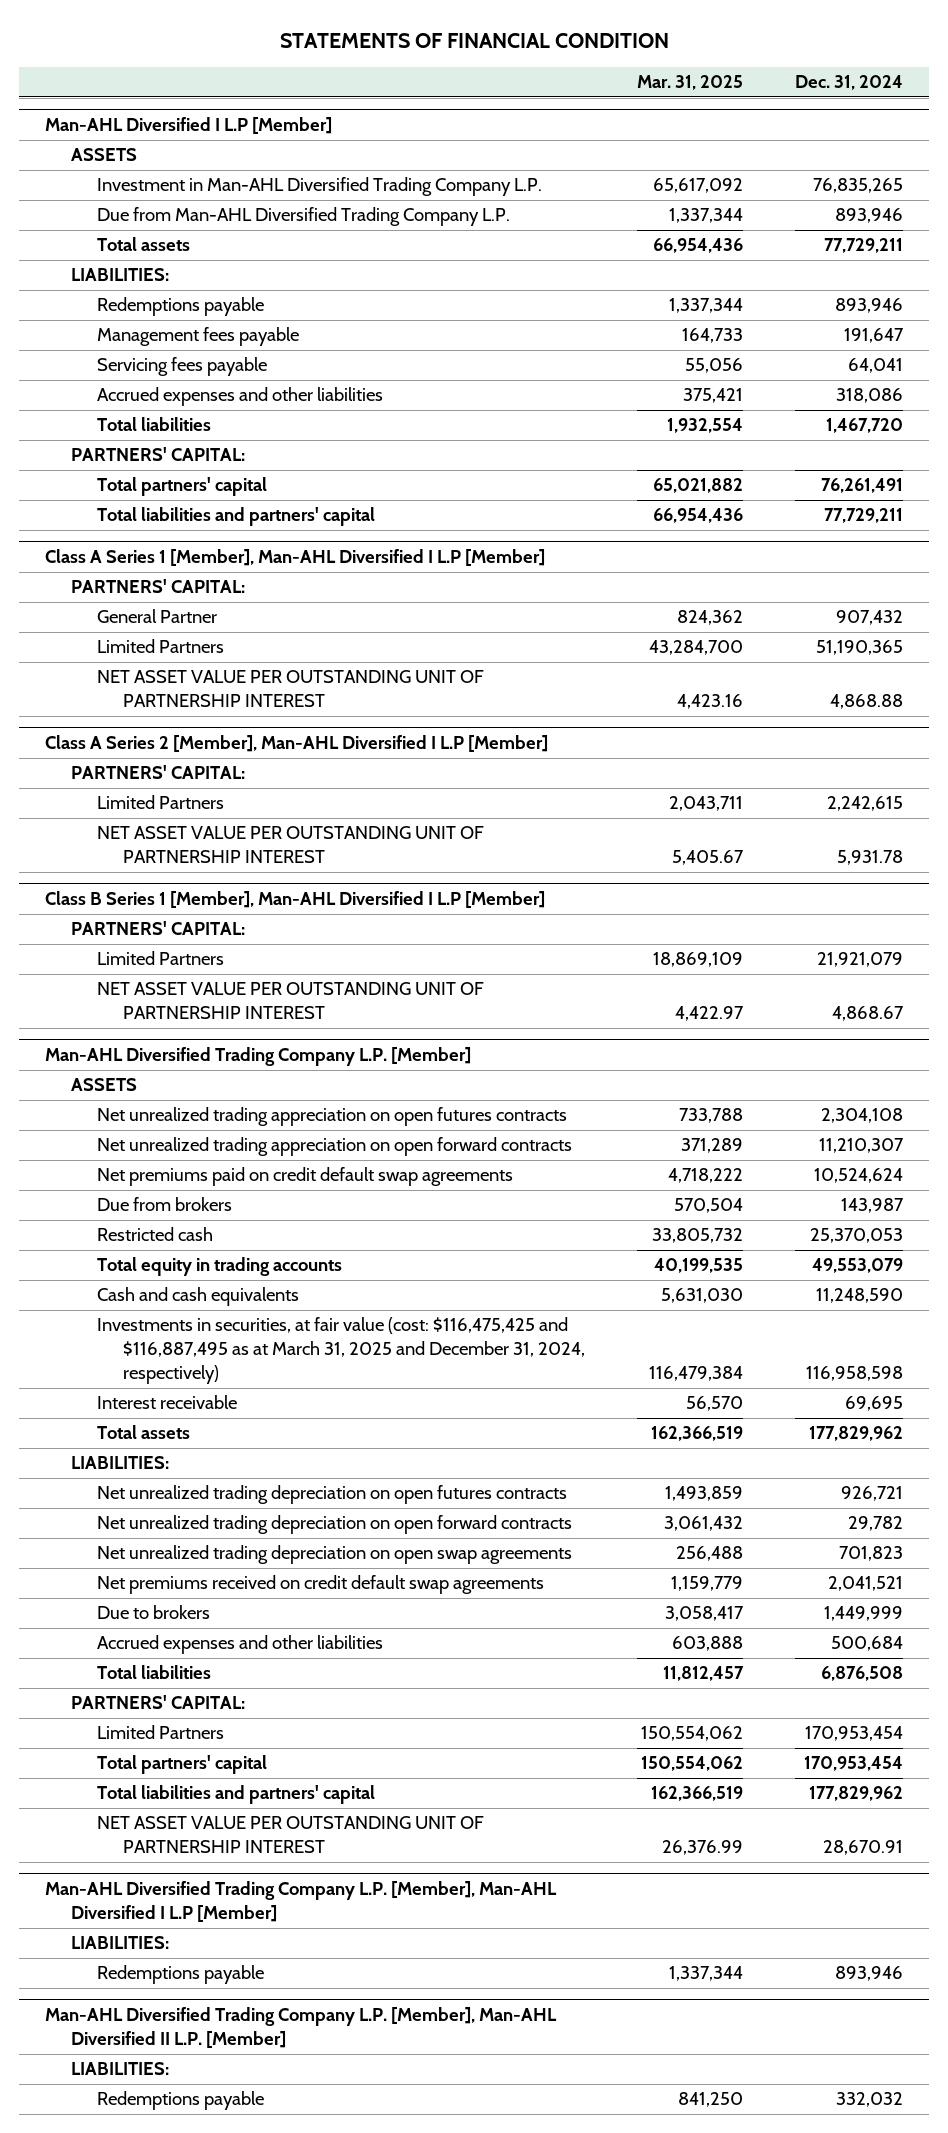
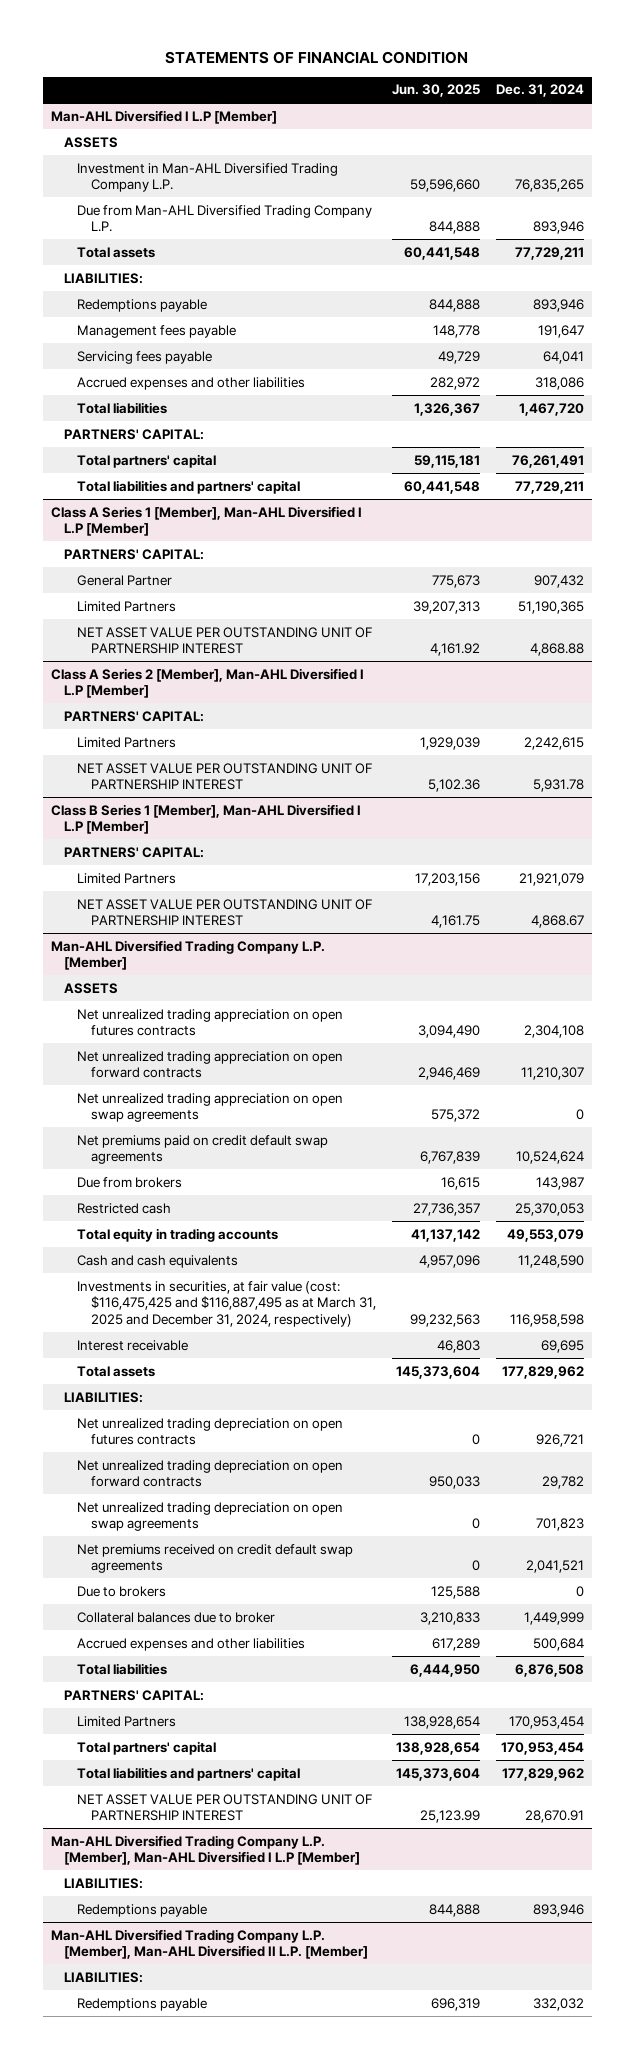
- | Mar. 31, 2025 | Dec. 31, 2024
+ | Jun. 30, 2025 | Dec. 31, 2024
@ Man-AHL Diversified Trading Company L.P. [Member]
+ Net unrealized trading appreciation on open swap agreements | 575,372 | 0
- Due to brokers | 3,058,417 | 1,449,999
+ Due to brokers | 125,588 | 0
+ Collateral balances due to broker | 3,210,833 | 1,449,999

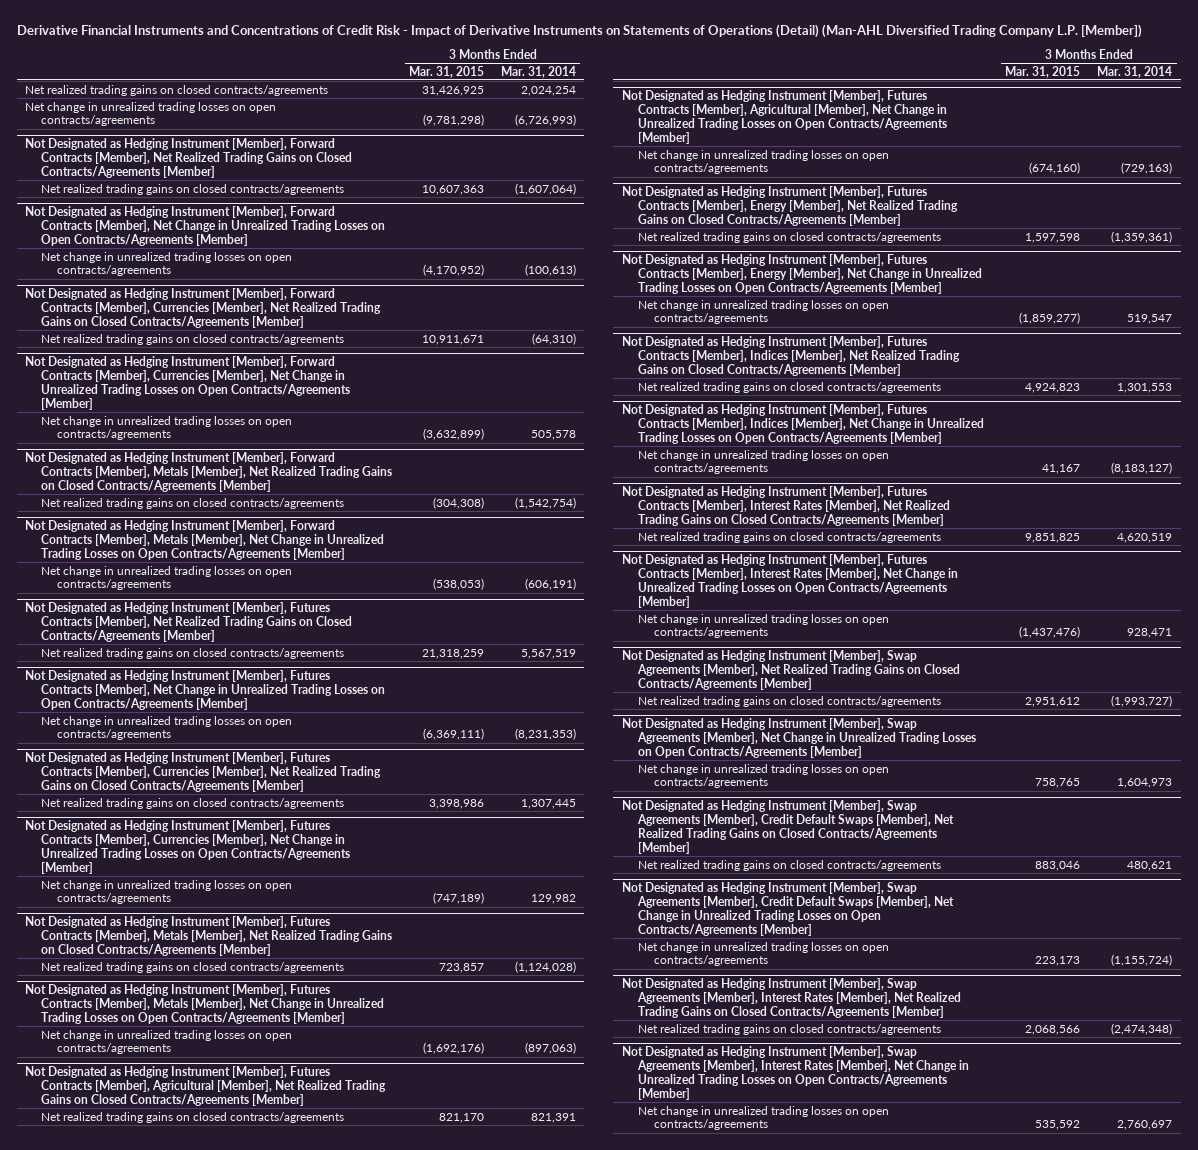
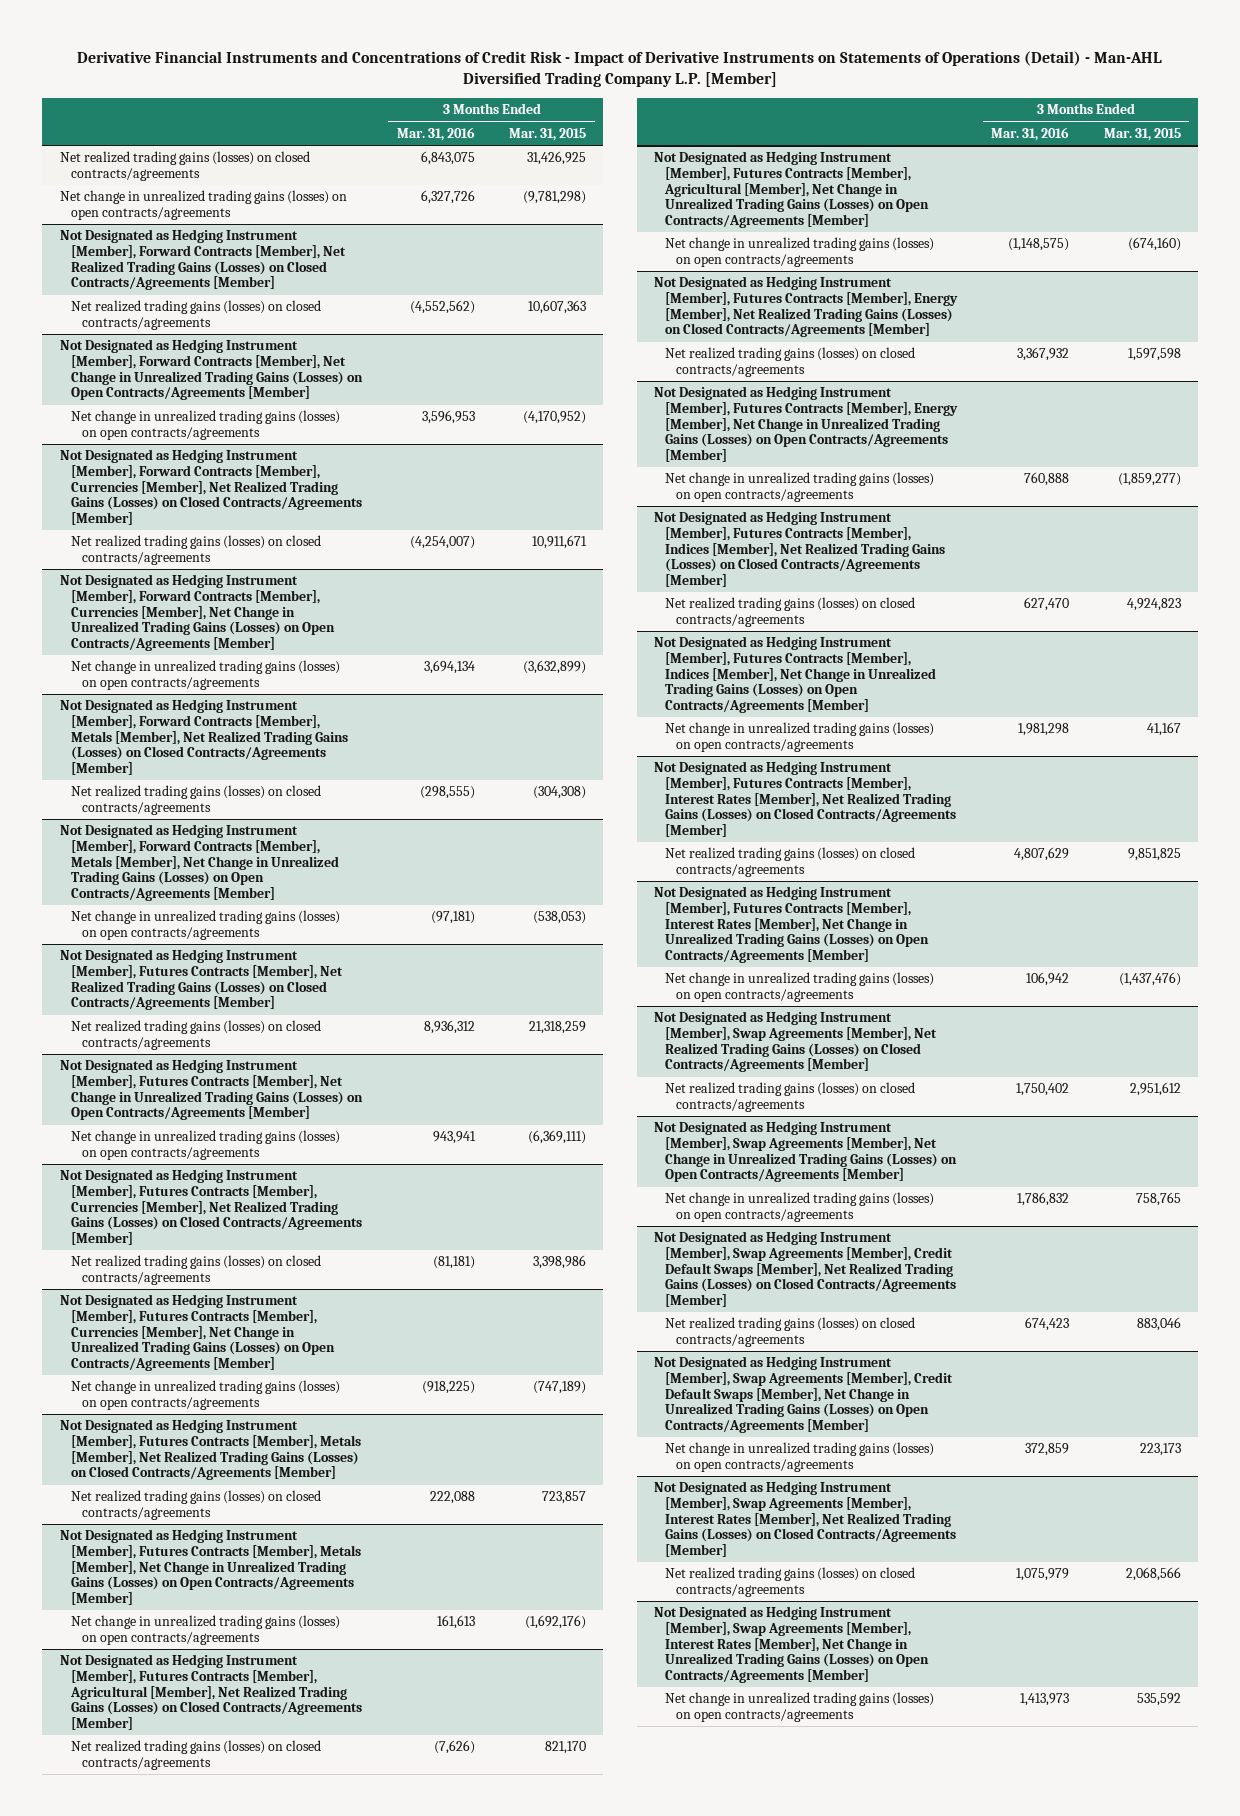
- Derivative Financial Instruments and Concentrations of Credit Risk - Impact of Derivative Instruments on Statements of Operations (Detail) (Man-AHL Diversified Trading Company L.P. [Member])
+ Derivative Financial Instruments and Concentrations of Credit Risk - Impact of Derivative Instruments on Statements of Operations (Detail) - Man-AHL Diversified Trading Company L.P. [Member]
- | 3 Months Ended Mar. 31, 2015 | 3 Months Ended Mar. 31, 2014
+ | 3 Months Ended Mar. 31, 2016 | 3 Months Ended Mar. 31, 2015
- Net realized trading gains on closed contracts/agreements | 31,426,925 | 2,024,254
- Net change in unrealized trading losses on open contracts/agreements | (9,781,298) | (6,726,993)
- Not Designated as Hedging Instrument [Member], Forward Contracts [Member], Net Realized Trading Gains on Closed Contracts/Agreements [Member]
- Net realized trading gains on closed contracts/agreements | 10,607,363 | (1,607,064)
- Not Designated as Hedging Instrument [Member], Forward Contracts [Member], Net Change in Unrealized Trading Losses on Open Contracts/Agreements [Member]
- Net change in unrealized trading losses on open contracts/agreements | (4,170,952) | (100,613)
- Not Designated as Hedging Instrument [Member], Forward Contracts [Member], Currencies [Member], Net Realized Trading Gains on Closed Contracts/Agreements [Member]
- Net realized trading gains on closed contracts/agreements | 10,911,671 | (64,310)
- Not Designated as Hedging Instrument [Member], Forward Contracts [Member], Currencies [Member], Net Change in Unrealized Trading Losses on Open Contracts/Agreements [Member]
- Net change in unrealized trading losses on open contracts/agreements | (3,632,899) | 505,578
- Not Designated as Hedging Instrument [Member], Forward Contracts [Member], Metals [Member], Net Realized Trading Gains on Closed Contracts/Agreements [Member]
- Net realized trading gains on closed contracts/agreements | (304,308) | (1,542,754)
- Not Designated as Hedging Instrument [Member], Forward Contracts [Member], Metals [Member], Net Change in Unrealized Trading Losses on Open Contracts/Agreements [Member]
- Net change in unrealized trading losses on open contracts/agreements | (538,053) | (606,191)
- Not Designated as Hedging Instrument [Member], Futures Contracts [Member], Net Realized Trading Gains on Closed Contracts/Agreements [Member]
- Net realized trading gains on closed contracts/agreements | 21,318,259 | 5,567,519
- Not Designated as Hedging Instrument [Member], Futures Contracts [Member], Net Change in Unrealized Trading Losses on Open Contracts/Agreements [Member]
- Net change in unrealized trading losses on open contracts/agreements | (6,369,111) | (8,231,353)
- Not Designated as Hedging Instrument [Member], Futures Contracts [Member], Currencies [Member], Net Realized Trading Gains on Closed Contracts/Agreements [Member]
- Net realized trading gains on closed contracts/agreements | 3,398,986 | 1,307,445
- Not Designated as Hedging Instrument [Member], Futures Contracts [Member], Currencies [Member], Net Change in Unrealized Trading Losses on Open Contracts/Agreements [Member]
- Net change in unrealized trading losses on open contracts/agreements | (747,189) | 129,982
- Not Designated as Hedging Instrument [Member], Futures Contracts [Member], Metals [Member], Net Realized Trading Gains on Closed Contracts/Agreements [Member]
- Net realized trading gains on closed contracts/agreements | 723,857 | (1,124,028)
- Not Designated as Hedging Instrument [Member], Futures Contracts [Member], Metals [Member], Net Change in Unrealized Trading Losses on Open Contracts/Agreements [Member]
- Net change in unrealized trading losses on open contracts/agreements | (1,692,176) | (897,063)
- Not Designated as Hedging Instrument [Member], Futures Contracts [Member], Agricultural [Member], Net Realized Trading Gains on Closed Contracts/Agreements [Member]
- Net realized trading gains on closed contracts/agreements | 821,170 | 821,391
- Not Designated as Hedging Instrument [Member], Futures Contracts [Member], Agricultural [Member], Net Change in Unrealized Trading Losses on Open Contracts/Agreements [Member]
- Net change in unrealized trading losses on open contracts/agreements | (674,160) | (729,163)
- Not Designated as Hedging Instrument [Member], Futures Contracts [Member], Energy [Member], Net Realized Trading Gains on Closed Contracts/Agreements [Member]
- Net realized trading gains on closed contracts/agreements | 1,597,598 | (1,359,361)
- Not Designated as Hedging Instrument [Member], Futures Contracts [Member], Energy [Member], Net Change in Unrealized Trading Losses on Open Contracts/Agreements [Member]
- Net change in unrealized trading losses on open contracts/agreements | (1,859,277) | 519,547
- Not Designated as Hedging Instrument [Member], Futures Contracts [Member], Indices [Member], Net Realized Trading Gains on Closed Contracts/Agreements [Member]
- Net realized trading gains on closed contracts/agreements | 4,924,823 | 1,301,553
- Not Designated as Hedging Instrument [Member], Futures Contracts [Member], Indices [Member], Net Change in Unrealized Trading Losses on Open Contracts/Agreements [Member]
- Net change in unrealized trading losses on open contracts/agreements | 41,167 | (8,183,127)
- Not Designated as Hedging Instrument [Member], Futures Contracts [Member], Interest Rates [Member], Net Realized Trading Gains on Closed Contracts/Agreements [Member]
- Net realized trading gains on closed contracts/agreements | 9,851,825 | 4,620,519
- Not Designated as Hedging Instrument [Member], Futures Contracts [Member], Interest Rates [Member], Net Change in Unrealized Trading Losses on Open Contracts/Agreements [Member]
- Net change in unrealized trading losses on open contracts/agreements | (1,437,476) | 928,471
- Not Designated as Hedging Instrument [Member], Swap Agreements [Member], Net Realized Trading Gains on Closed Contracts/Agreements [Member]
- Net realized trading gains on closed contracts/agreements | 2,951,612 | (1,993,727)
- Not Designated as Hedging Instrument [Member], Swap Agreements [Member], Net Change in Unrealized Trading Losses on Open Contracts/Agreements [Member]
- Net change in unrealized trading losses on open contracts/agreements | 758,765 | 1,604,973
- Not Designated as Hedging Instrument [Member], Swap Agreements [Member], Credit Default Swaps [Member], Net Realized Trading Gains on Closed Contracts/Agreements [Member]
- Net realized trading gains on closed contracts/agreements | 883,046 | 480,621
- Not Designated as Hedging Instrument [Member], Swap Agreements [Member], Credit Default Swaps [Member], Net Change in Unrealized Trading Losses on Open Contracts/Agreements [Member]
- Net change in unrealized trading losses on open contracts/agreements | 223,173 | (1,155,724)
- Not Designated as Hedging Instrument [Member], Swap Agreements [Member], Interest Rates [Member], Net Realized Trading Gains on Closed Contracts/Agreements [Member]
- Net realized trading gains on closed contracts/agreements | 2,068,566 | (2,474,348)
- Not Designated as Hedging Instrument [Member], Swap Agreements [Member], Interest Rates [Member], Net Change in Unrealized Trading Losses on Open Contracts/Agreements [Member]
- Net change in unrealized trading losses on open contracts/agreements | 535,592 | 2,760,697
+ Net realized trading gains (losses) on closed contracts/agreements | 6,843,075 | 31,426,925
+ Net change in unrealized trading gains (losses) on open contracts/agreements | 6,327,726 | (9,781,298)
+ Not Designated as Hedging Instrument [Member], Forward Contracts [Member], Net Realized Trading Gains (Losses) on Closed Contracts/Agreements [Member]
+ Net realized trading gains (losses) on closed contracts/agreements | (4,552,562) | 10,607,363
+ Not Designated as Hedging Instrument [Member], Forward Contracts [Member], Net Change in Unrealized Trading Gains (Losses) on Open Contracts/Agreements [Member]
+ Net change in unrealized trading gains (losses) on open contracts/agreements | 3,596,953 | (4,170,952)
+ Not Designated as Hedging Instrument [Member], Forward Contracts [Member], Currencies [Member], Net Realized Trading Gains (Losses) on Closed Contracts/Agreements [Member]
+ Net realized trading gains (losses) on closed contracts/agreements | (4,254,007) | 10,911,671
+ Not Designated as Hedging Instrument [Member], Forward Contracts [Member], Currencies [Member], Net Change in Unrealized Trading Gains (Losses) on Open Contracts/Agreements [Member]
+ Net change in unrealized trading gains (losses) on open contracts/agreements | 3,694,134 | (3,632,899)
+ Not Designated as Hedging Instrument [Member], Forward Contracts [Member], Metals [Member], Net Realized Trading Gains (Losses) on Closed Contracts/Agreements [Member]
+ Net realized trading gains (losses) on closed contracts/agreements | (298,555) | (304,308)
+ Not Designated as Hedging Instrument [Member], Forward Contracts [Member], Metals [Member], Net Change in Unrealized Trading Gains (Losses) on Open Contracts/Agreements [Member]
+ Net change in unrealized trading gains (losses) on open contracts/agreements | (97,181) | (538,053)
+ Not Designated as Hedging Instrument [Member], Futures Contracts [Member], Net Realized Trading Gains (Losses) on Closed Contracts/Agreements [Member]
+ Net realized trading gains (losses) on closed contracts/agreements | 8,936,312 | 21,318,259
+ Not Designated as Hedging Instrument [Member], Futures Contracts [Member], Net Change in Unrealized Trading Gains (Losses) on Open Contracts/Agreements [Member]
+ Net change in unrealized trading gains (losses) on open contracts/agreements | 943,941 | (6,369,111)
+ Not Designated as Hedging Instrument [Member], Futures Contracts [Member], Currencies [Member], Net Realized Trading Gains (Losses) on Closed Contracts/Agreements [Member]
+ Net realized trading gains (losses) on closed contracts/agreements | (81,181) | 3,398,986
+ Not Designated as Hedging Instrument [Member], Futures Contracts [Member], Currencies [Member], Net Change in Unrealized Trading Gains (Losses) on Open Contracts/Agreements [Member]
+ Net change in unrealized trading gains (losses) on open contracts/agreements | (918,225) | (747,189)
+ Not Designated as Hedging Instrument [Member], Futures Contracts [Member], Metals [Member], Net Realized Trading Gains (Losses) on Closed Contracts/Agreements [Member]
+ Net realized trading gains (losses) on closed contracts/agreements | 222,088 | 723,857
+ Not Designated as Hedging Instrument [Member], Futures Contracts [Member], Metals [Member], Net Change in Unrealized Trading Gains (Losses) on Open Contracts/Agreements [Member]
+ Net change in unrealized trading gains (losses) on open contracts/agreements | 161,613 | (1,692,176)
+ Not Designated as Hedging Instrument [Member], Futures Contracts [Member], Agricultural [Member], Net Realized Trading Gains (Losses) on Closed Contracts/Agreements [Member]
+ Net realized trading gains (losses) on closed contracts/agreements | (7,626) | 821,170
+ Not Designated as Hedging Instrument [Member], Futures Contracts [Member], Agricultural [Member], Net Change in Unrealized Trading Gains (Losses) on Open Contracts/Agreements [Member]
+ Net change in unrealized trading gains (losses) on open contracts/agreements | (1,148,575) | (674,160)
+ Not Designated as Hedging Instrument [Member], Futures Contracts [Member], Energy [Member], Net Realized Trading Gains (Losses) on Closed Contracts/Agreements [Member]
+ Net realized trading gains (losses) on closed contracts/agreements | 3,367,932 | 1,597,598
+ Not Designated as Hedging Instrument [Member], Futures Contracts [Member], Energy [Member], Net Change in Unrealized Trading Gains (Losses) on Open Contracts/Agreements [Member]
+ Net change in unrealized trading gains (losses) on open contracts/agreements | 760,888 | (1,859,277)
+ Not Designated as Hedging Instrument [Member], Futures Contracts [Member], Indices [Member], Net Realized Trading Gains (Losses) on Closed Contracts/Agreements [Member]
+ Net realized trading gains (losses) on closed contracts/agreements | 627,470 | 4,924,823
+ Not Designated as Hedging Instrument [Member], Futures Contracts [Member], Indices [Member], Net Change in Unrealized Trading Gains (Losses) on Open Contracts/Agreements [Member]
+ Net change in unrealized trading gains (losses) on open contracts/agreements | 1,981,298 | 41,167
+ Not Designated as Hedging Instrument [Member], Futures Contracts [Member], Interest Rates [Member], Net Realized Trading Gains (Losses) on Closed Contracts/Agreements [Member]
+ Net realized trading gains (losses) on closed contracts/agreements | 4,807,629 | 9,851,825
+ Not Designated as Hedging Instrument [Member], Futures Contracts [Member], Interest Rates [Member], Net Change in Unrealized Trading Gains (Losses) on Open Contracts/Agreements [Member]
+ Net change in unrealized trading gains (losses) on open contracts/agreements | 106,942 | (1,437,476)
+ Not Designated as Hedging Instrument [Member], Swap Agreements [Member], Net Realized Trading Gains (Losses) on Closed Contracts/Agreements [Member]
+ Net realized trading gains (losses) on closed contracts/agreements | 1,750,402 | 2,951,612
+ Not Designated as Hedging Instrument [Member], Swap Agreements [Member], Net Change in Unrealized Trading Gains (Losses) on Open Contracts/Agreements [Member]
+ Net change in unrealized trading gains (losses) on open contracts/agreements | 1,786,832 | 758,765
+ Not Designated as Hedging Instrument [Member], Swap Agreements [Member], Credit Default Swaps [Member], Net Realized Trading Gains (Losses) on Closed Contracts/Agreements [Member]
+ Net realized trading gains (losses) on closed contracts/agreements | 674,423 | 883,046
+ Not Designated as Hedging Instrument [Member], Swap Agreements [Member], Credit Default Swaps [Member], Net Change in Unrealized Trading Gains (Losses) on Open Contracts/Agreements [Member]
+ Net change in unrealized trading gains (losses) on open contracts/agreements | 372,859 | 223,173
+ Not Designated as Hedging Instrument [Member], Swap Agreements [Member], Interest Rates [Member], Net Realized Trading Gains (Losses) on Closed Contracts/Agreements [Member]
+ Net realized trading gains (losses) on closed contracts/agreements | 1,075,979 | 2,068,566
+ Not Designated as Hedging Instrument [Member], Swap Agreements [Member], Interest Rates [Member], Net Change in Unrealized Trading Gains (Losses) on Open Contracts/Agreements [Member]
+ Net change in unrealized trading gains (losses) on open contracts/agreements | 1,413,973 | 535,592

